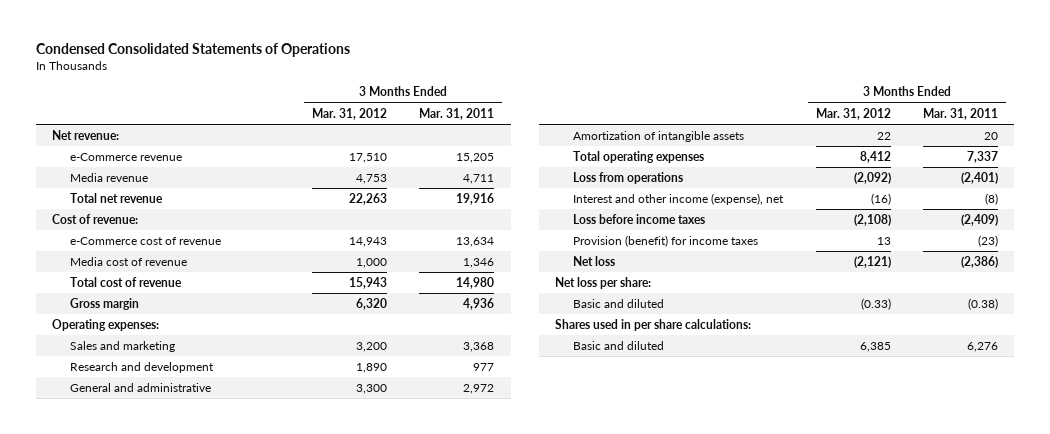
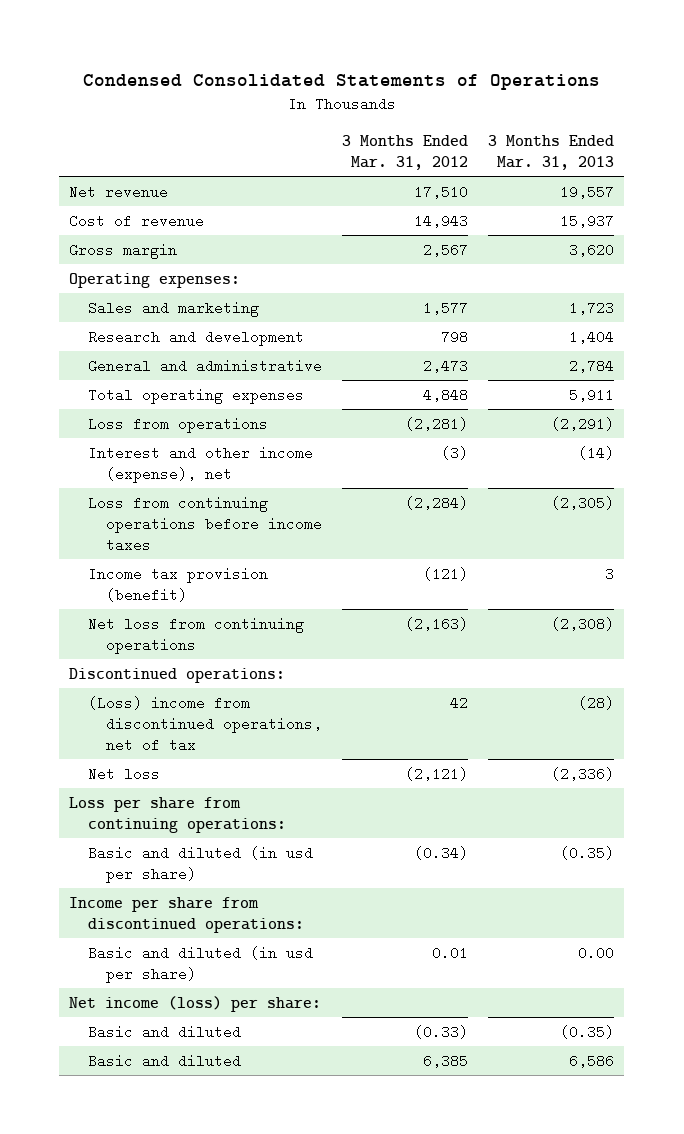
- | 3 Months Ended Mar. 31, 2012 | 3 Months Ended Mar. 31, 2011
+ | 3 Months Ended Mar. 31, 2012 | 3 Months Ended Mar. 31, 2013
- Net revenue:
- e-Commerce revenue | 17,510 | 15,205
- Media revenue | 4,753 | 4,711
- Total net revenue | 22,263 | 19,916
- Cost of revenue:
- e-Commerce cost of revenue | 14,943 | 13,634
- Media cost of revenue | 1,000 | 1,346
- Total cost of revenue | 15,943 | 14,980
- Gross margin | 6,320 | 4,936
+ Net revenue | 17,510 | 19,557
+ Cost of revenue | 14,943 | 15,937
+ Gross margin | 2,567 | 3,620
- Sales and marketing | 3,200 | 3,368
- Research and development | 1,890 | 977
- General and administrative | 3,300 | 2,972
- Amortization of intangible assets | 22 | 20
- Total operating expenses | 8,412 | 7,337
- Loss from operations | (2,092) | (2,401)
- Interest and other income (expense), net | (16) | (8)
- Loss before income taxes | (2,108) | (2,409)
- Provision (benefit) for income taxes | 13 | (23)
+ Sales and marketing | 1,577 | 1,723
+ Research and development | 798 | 1,404
+ General and administrative | 2,473 | 2,784
+ Total operating expenses | 4,848 | 5,911
+ Loss from operations | (2,281) | (2,291)
+ Interest and other income (expense), net | (3) | (14)
+ Loss from continuing operations before income taxes | (2,284) | (2,305)
+ Income tax provision (benefit) | (121) | 3
+ Net loss from continuing operations | (2,163) | (2,308)
+ Discontinued operations:
+ (Loss) income from discontinued operations, net of tax | 42 | (28)
- Net loss per share:
+ Loss per share from continuing operations:
+ Basic and diluted (in usd per share) | (0.34) | (0.35)
+ Income per share from discontinued operations:
+ Basic and diluted (in usd per share) | 0.01 | 0.00
+ Net income (loss) per share:
- Shares used in per share calculations:

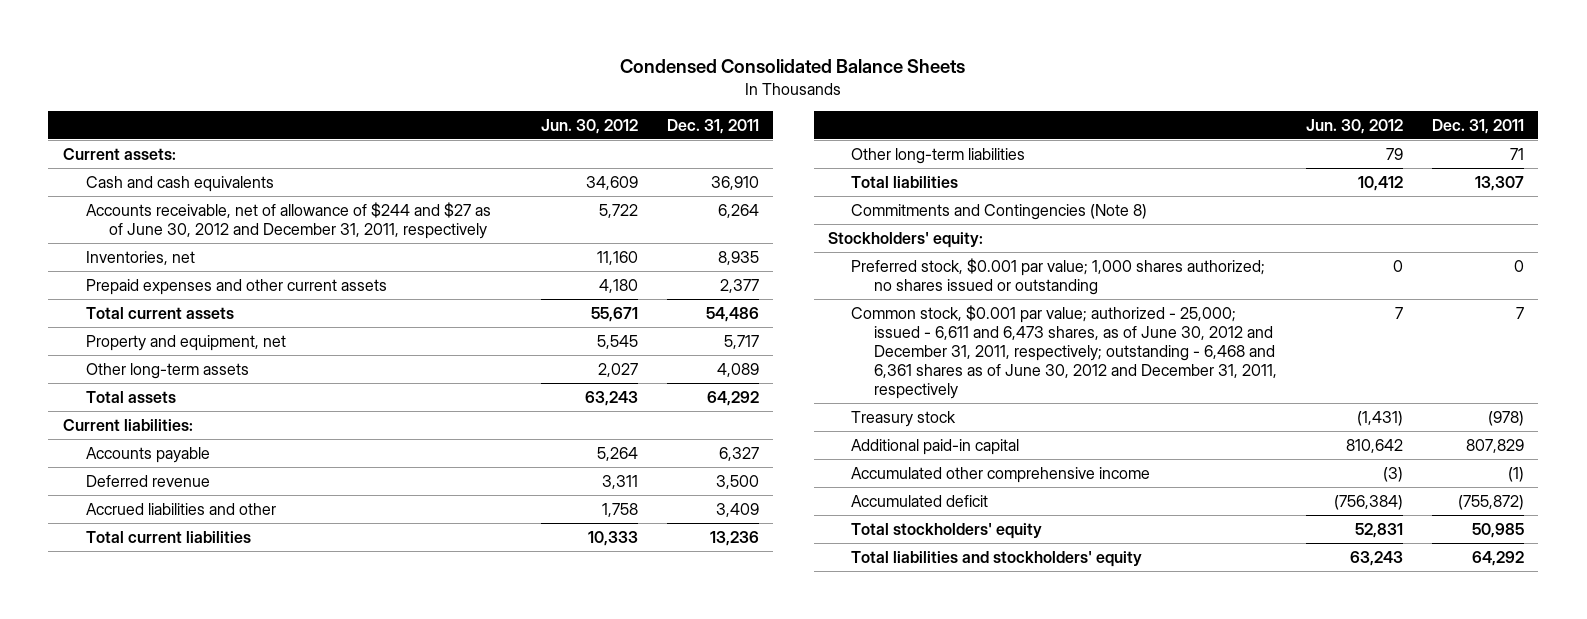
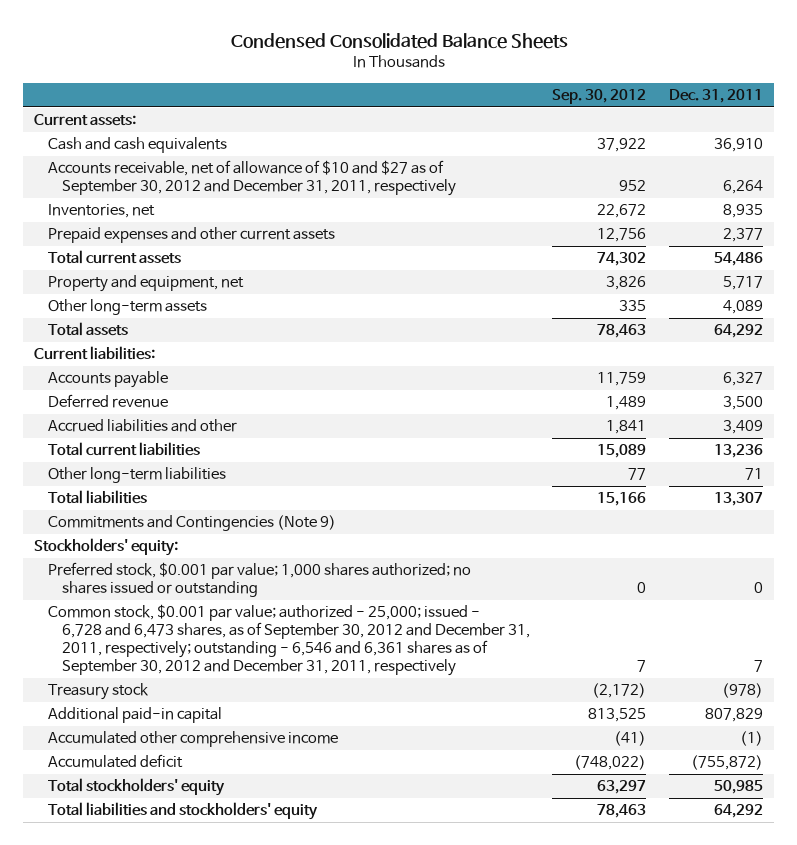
- | Jun. 30, 2012 | Dec. 31, 2011
+ | Sep. 30, 2012 | Dec. 31, 2011
- Accounts receivable, net of allowance of $244 and $27 as of June 30, 2012 and December 31, 2011, respectively | 5,722 | 6,264
+ Accounts receivable, net of allowance of $10 and $27 as of September 30, 2012 and December 31, 2011, respectively | 952 | 6,264
- Commitments and Contingencies (Note 8)
+ Commitments and Contingencies (Note 9)
- Common stock, $0.001 par value; authorized - 25,000; issued - 6,611 and 6,473 shares, as of June 30, 2012 and December 31, 2011, respectively; outstanding - 6,468 and 6,361 shares as of June 30, 2012 and December 31, 2011, respectively | 7 | 7
+ Common stock, $0.001 par value; authorized - 25,000; issued - 6,728 and 6,473 shares, as of September 30, 2012 and December 31, 2011, respectively; outstanding - 6,546 and 6,361 shares as of September 30, 2012 and December 31, 2011, respectively | 7 | 7

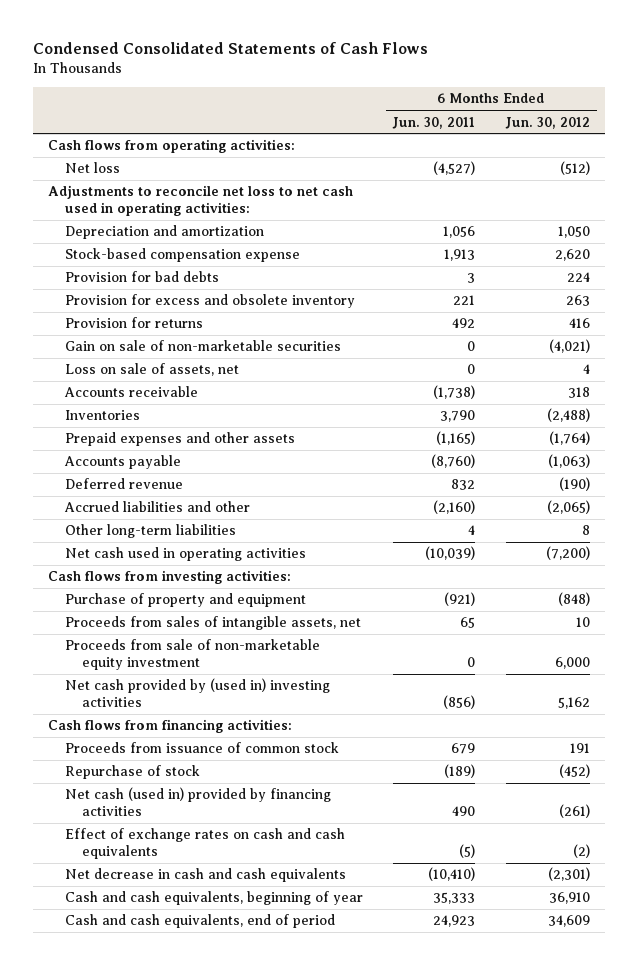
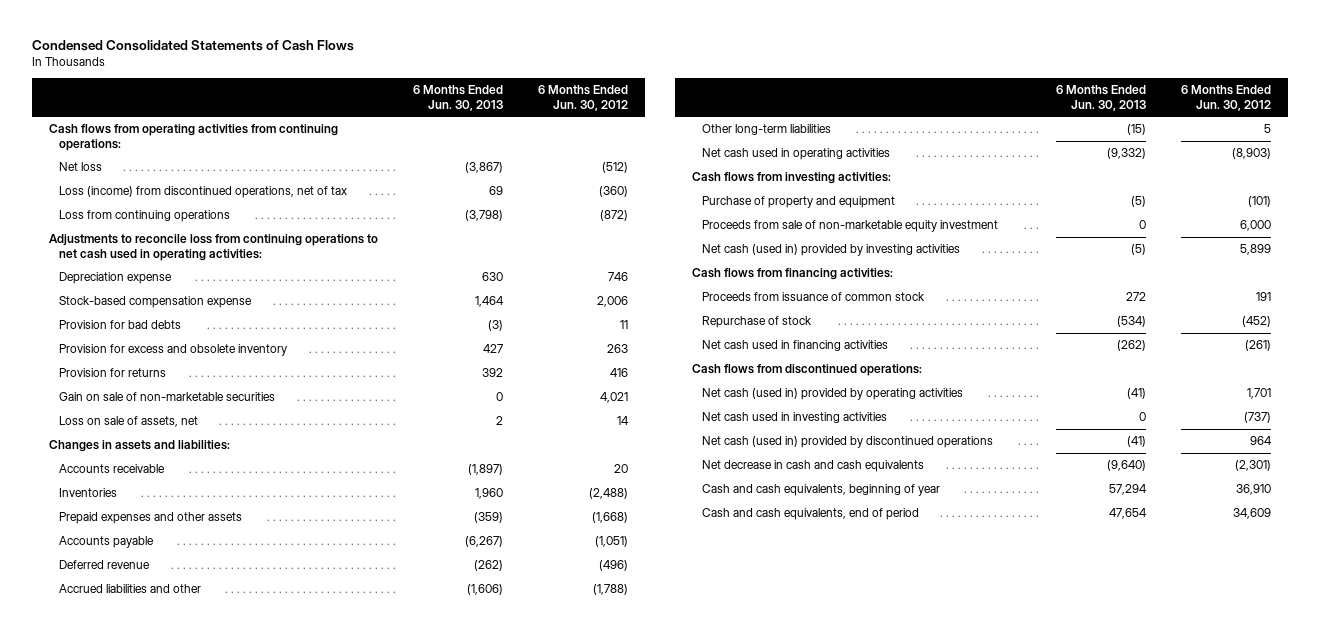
- | 6 Months Ended Jun. 30, 2011 | 6 Months Ended Jun. 30, 2012
+ | 6 Months Ended Jun. 30, 2013 | 6 Months Ended Jun. 30, 2012
- Cash flows from operating activities:
+ Cash flows from operating activities from continuing operations:
- Adjustments to reconcile net loss to net cash used in operating activities:
- Depreciation and amortization | 1,056 | 1,050
- Stock-based compensation expense | 1,913 | 2,620
- Provision for bad debts | 3 | 224
+ Loss (income) from discontinued operations, net of tax | 69 | (360)
+ Loss from continuing operations | (3,798) | (872)
+ Adjustments to reconcile loss from continuing operations to net cash used in operating activities:
+ Depreciation expense | 630 | 746
+ Stock-based compensation expense | 1,464 | 2,006
+ Provision for bad debts | (3) | 11
- Gain on sale of non-marketable securities | 0 | (4,021)
- Loss on sale of assets, net | 0 | 4
- Accounts receivable | (1,738) | 318
+ Gain on sale of non-marketable securities | 0 | 4,021
+ Loss on sale of assets, net | 2 | 14
+ Changes in assets and liabilities:
+ Accounts receivable | (1,897) | 20
- Prepaid expenses and other assets | (1,165) | (1,764)
- Accounts payable | (8,760) | (1,063)
- Deferred revenue | 832 | (190)
- Accrued liabilities and other | (2,160) | (2,065)
- Other long-term liabilities | 4 | 8
- Net cash used in operating activities | (10,039) | (7,200)
+ Prepaid expenses and other assets | (359) | (1,668)
+ Accounts payable | (6,267) | (1,051)
+ Deferred revenue | (262) | (496)
+ Accrued liabilities and other | (1,606) | (1,788)
+ Other long-term liabilities | (15) | 5
+ Net cash used in operating activities | (9,332) | (8,903)
- Purchase of property and equipment | (921) | (848)
- Proceeds from sales of intangible assets, net | 65 | 10
+ Purchase of property and equipment | (5) | (101)
- Net cash provided by (used in) investing activities | (856) | 5,162
+ Net cash (used in) provided by investing activities | (5) | 5,899
- Net cash (used in) provided by financing activities | 490 | (261)
- Effect of exchange rates on cash and cash equivalents | (5) | (2)
+ Net cash used in financing activities | (262) | (261)
+ Cash flows from discontinued operations:
+ Net cash (used in) provided by operating activities | (41) | 1,701
+ Net cash used in investing activities | 0 | (737)
+ Net cash (used in) provided by discontinued operations | (41) | 964

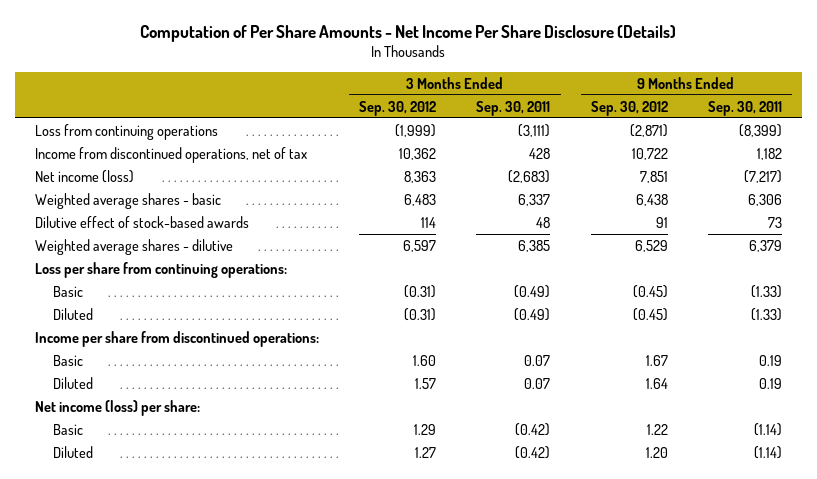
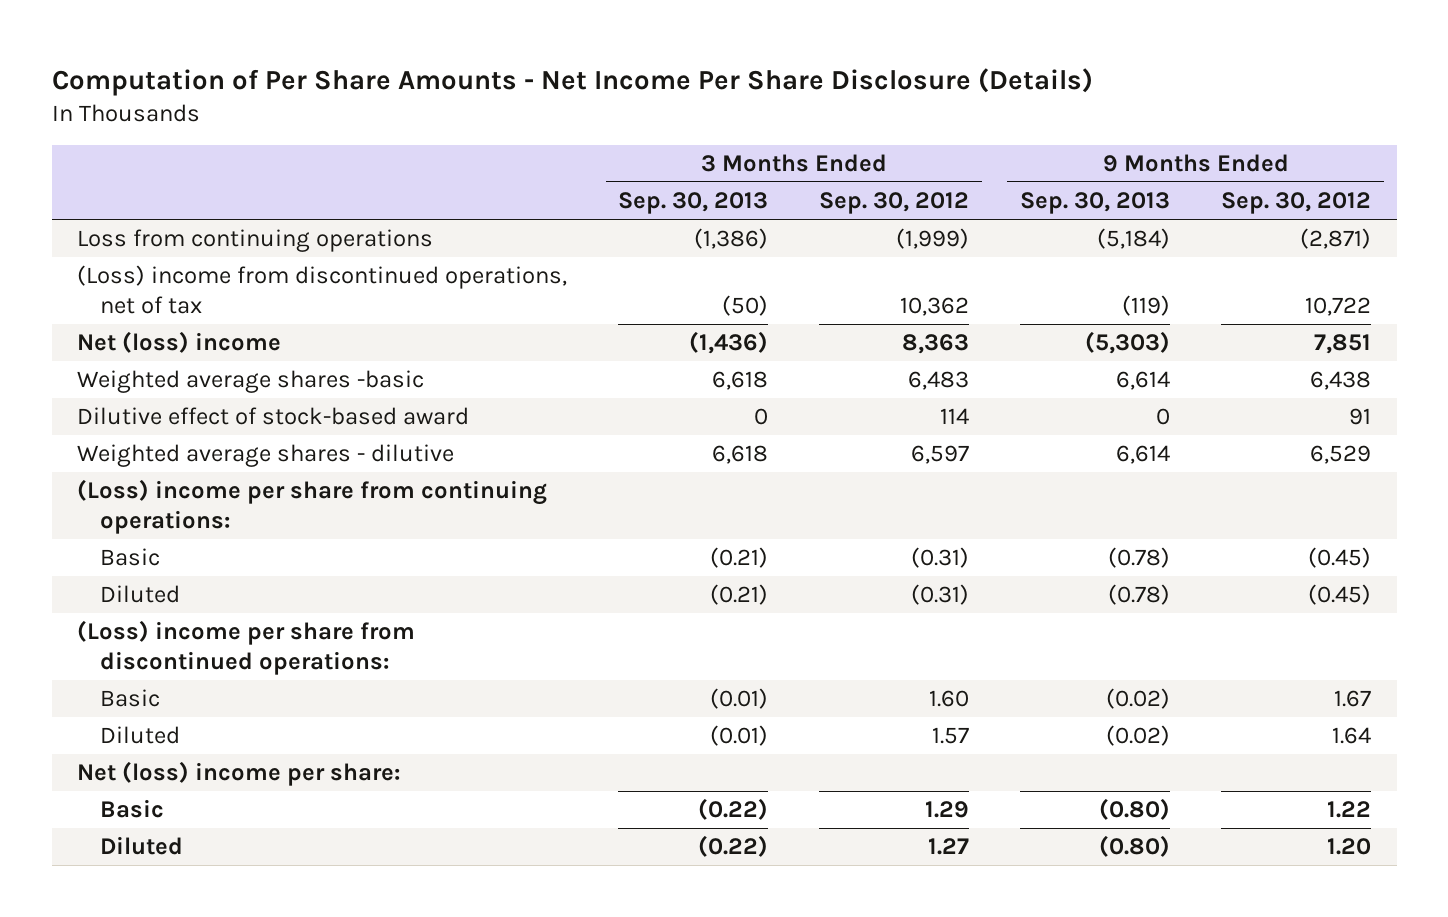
- | 3 Months Ended Sep. 30, 2012 | 3 Months Ended Sep. 30, 2011 | 9 Months Ended Sep. 30, 2012 | 9 Months Ended Sep. 30, 2011
+ | 3 Months Ended Sep. 30, 2013 | 3 Months Ended Sep. 30, 2012 | 9 Months Ended Sep. 30, 2013 | 9 Months Ended Sep. 30, 2012
- Income from discontinued operations, net of tax | 10,362 | 428 | 10,722 | 1,182
- Net income (loss) | 8,363 | (2,683) | 7,851 | (7,217)
- Weighted average shares - basic | 6,483 | 6,337 | 6,438 | 6,306
- Dilutive effect of stock-based awards | 114 | 48 | 91 | 73
+ (Loss) income from discontinued operations, net of tax | (50) | 10,362 | (119) | 10,722
+ Net (loss) income | (1,436) | 8,363 | (5,303) | 7,851
+ Weighted average shares -basic | 6,618 | 6,483 | 6,614 | 6,438
+ Dilutive effect of stock-based award | 0 | 114 | 0 | 91
- Loss per share from continuing operations:
+ (Loss) income per share from continuing operations:
- Income per share from discontinued operations:
+ (Loss) income per share from discontinued operations:
- Net income (loss) per share:
+ Net (loss) income per share:

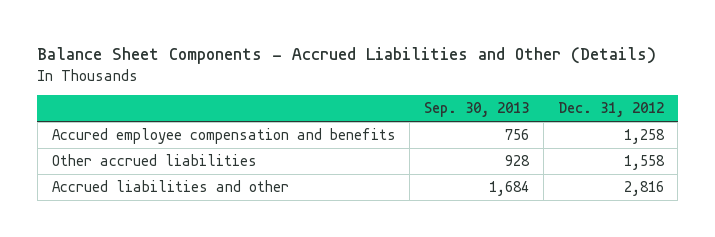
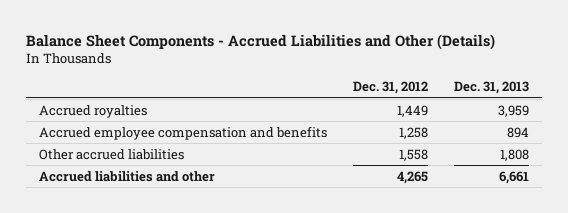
- | Sep. 30, 2013 | Dec. 31, 2012
+ | Dec. 31, 2012 | Dec. 31, 2013
- Accured employee compensation and benefits | 756 | 1,258
+ Accrued royalties | 1,449 | 3,959
+ Accrued employee compensation and benefits | 1,258 | 894
- Accrued liabilities and other | 1,684 | 2,816
+ Accrued liabilities and other | 4,265 | 6,661

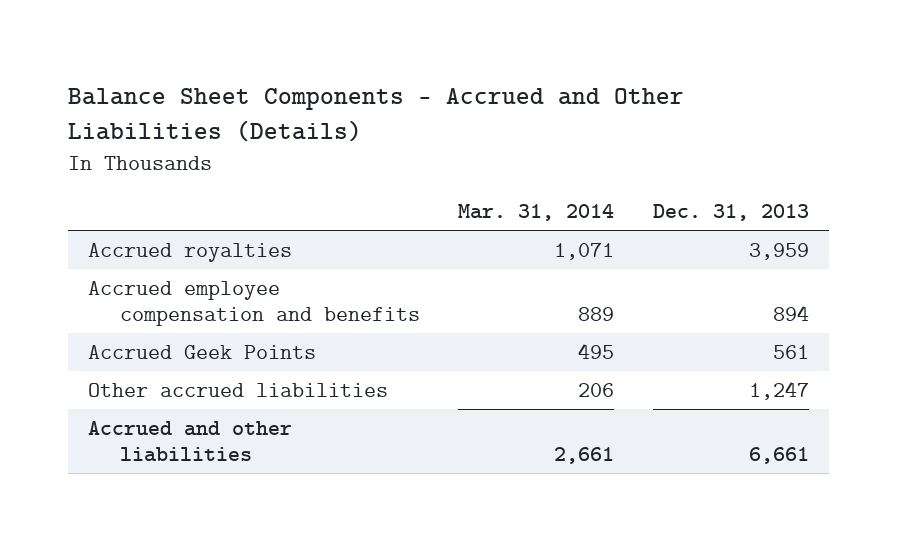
- Balance Sheet Components - Accrued Liabilities and Other (Details)
+ Balance Sheet Components - Accrued and Other Liabilities (Details)
- | Dec. 31, 2012 | Dec. 31, 2013
+ | Mar. 31, 2014 | Dec. 31, 2013
- Other accrued liabilities | 1,558 | 1,808
- Accrued liabilities and other | 4,265 | 6,661
+ Accrued Geek Points | 495 | 561
+ Other accrued liabilities | 206 | 1,247
+ Accrued and other liabilities | 2,661 | 6,661

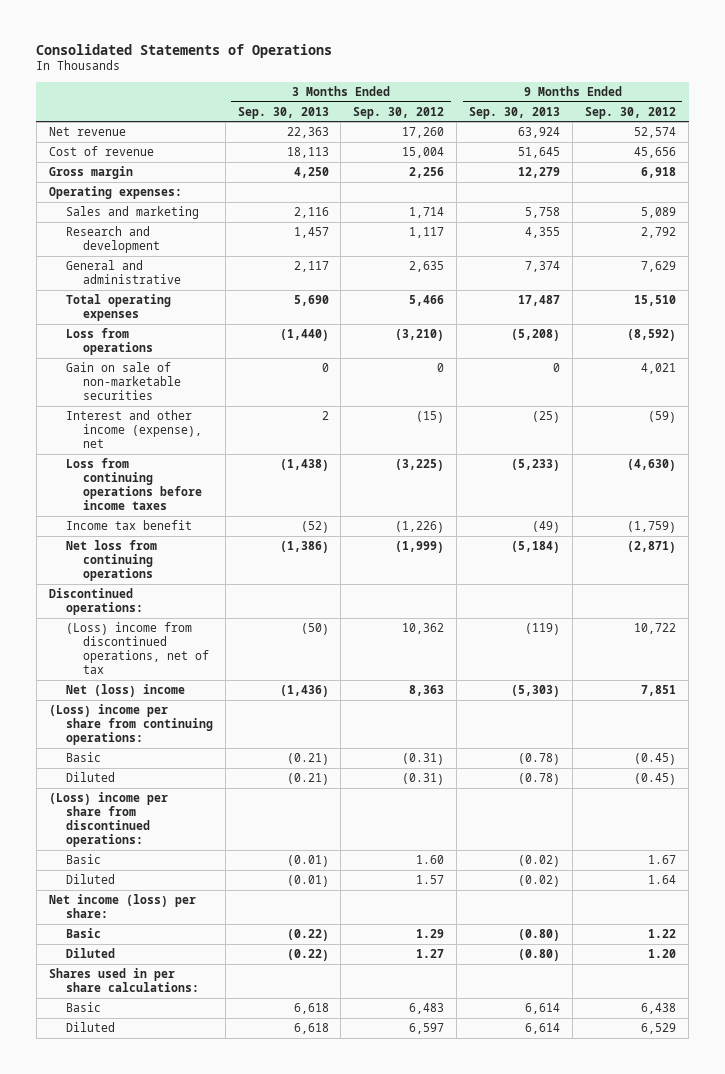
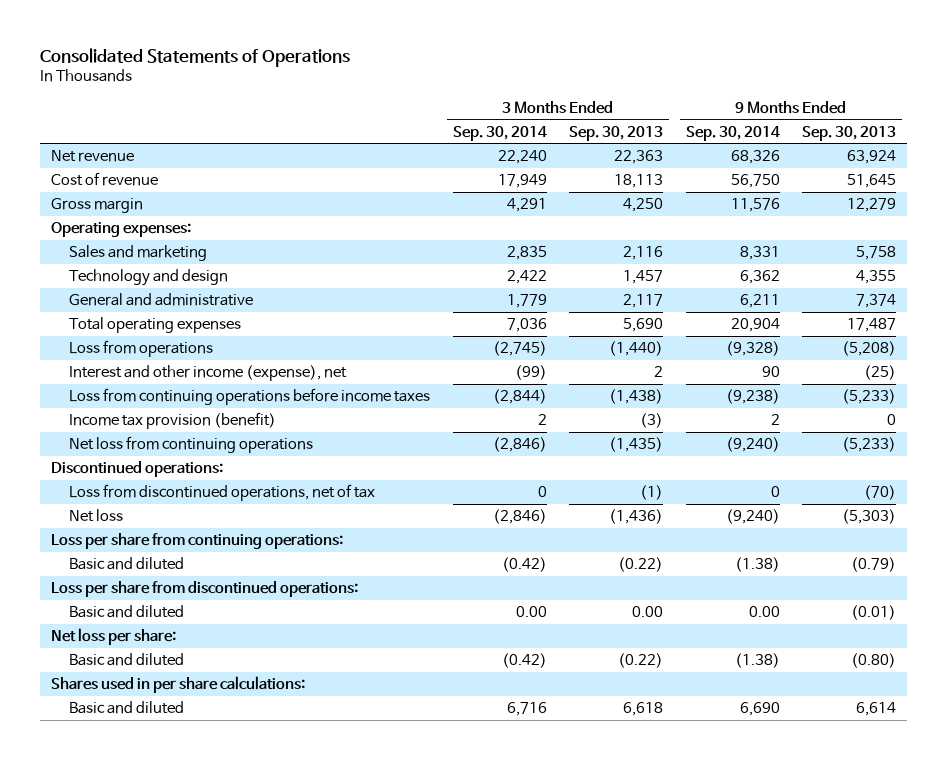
- | 3 Months Ended Sep. 30, 2013 | 3 Months Ended Sep. 30, 2012 | 9 Months Ended Sep. 30, 2013 | 9 Months Ended Sep. 30, 2012
+ | 3 Months Ended Sep. 30, 2014 | 3 Months Ended Sep. 30, 2013 | 9 Months Ended Sep. 30, 2014 | 9 Months Ended Sep. 30, 2013
- Research and development | 1,457 | 1,117 | 4,355 | 2,792
+ Technology and design | 2,422 | 1,457 | 6,362 | 4,355
- Gain on sale of non-marketable securities | 0 | 0 | 0 | 4,021
- Income tax benefit | (52) | (1,226) | (49) | (1,759)
- Net loss from continuing operations | (1,386) | (1,999) | (5,184) | (2,871)
+ Income tax provision (benefit) | 2 | (3) | 2 | 0
+ Net loss from continuing operations | (2,846) | (1,435) | (9,240) | (5,233)
- (Loss) income from discontinued operations, net of tax | (50) | 10,362 | (119) | 10,722
- Net (loss) income | (1,436) | 8,363 | (5,303) | 7,851
- (Loss) income per share from continuing operations:
- Basic | (0.21) | (0.31) | (0.78) | (0.45)
- Diluted | (0.21) | (0.31) | (0.78) | (0.45)
- (Loss) income per share from discontinued operations:
- Basic | (0.01) | 1.60 | (0.02) | 1.67
- Diluted | (0.01) | 1.57 | (0.02) | 1.64
- Net income (loss) per share:
- Basic | (0.22) | 1.29 | (0.80) | 1.22
- Diluted | (0.22) | 1.27 | (0.80) | 1.20
+ Loss from discontinued operations, net of tax | 0 | (1) | 0 | (70)
+ Net loss | (2,846) | (1,436) | (9,240) | (5,303)
+ Loss per share from continuing operations:
+ Basic and diluted | (0.42) | (0.22) | (1.38) | (0.79)
+ Loss per share from discontinued operations:
+ Basic and diluted | 0.00 | 0.00 | 0.00 | (0.01)
+ Net loss per share:
+ Basic and diluted | (0.42) | (0.22) | (1.38) | (0.80)
- Basic | 6,618 | 6,483 | 6,614 | 6,438
- Diluted | 6,618 | 6,597 | 6,614 | 6,529
+ Basic and diluted | 6,716 | 6,618 | 6,690 | 6,614

